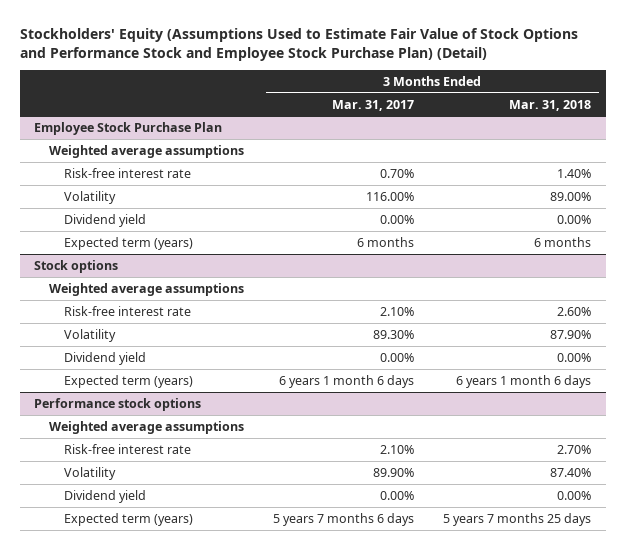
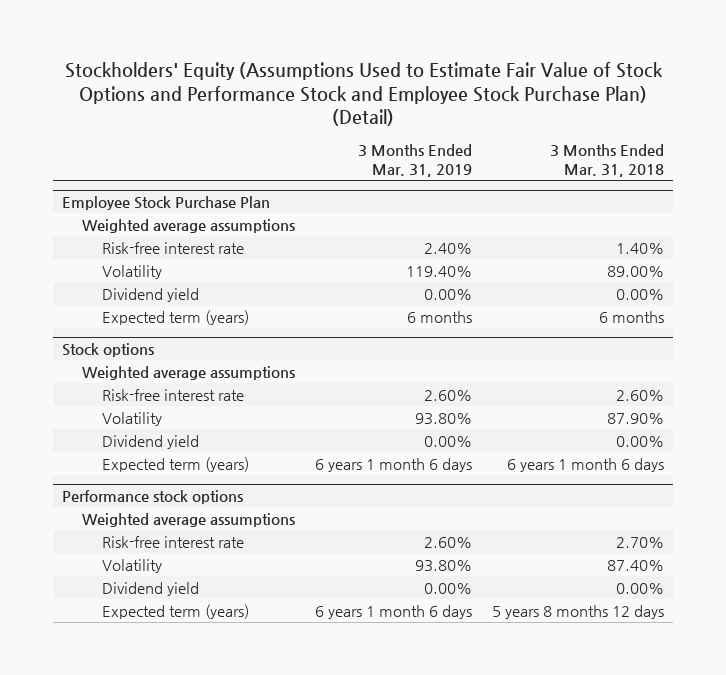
- | 3 Months Ended Mar. 31, 2017 | 3 Months Ended Mar. 31, 2018
+ | 3 Months Ended Mar. 31, 2019 | 3 Months Ended Mar. 31, 2018
@ Performance stock options
- Expected term (years) | 5 years 7 months 6 days | 5 years 7 months 25 days
+ Expected term (years) | 6 years 1 month 6 days | 5 years 8 months 12 days

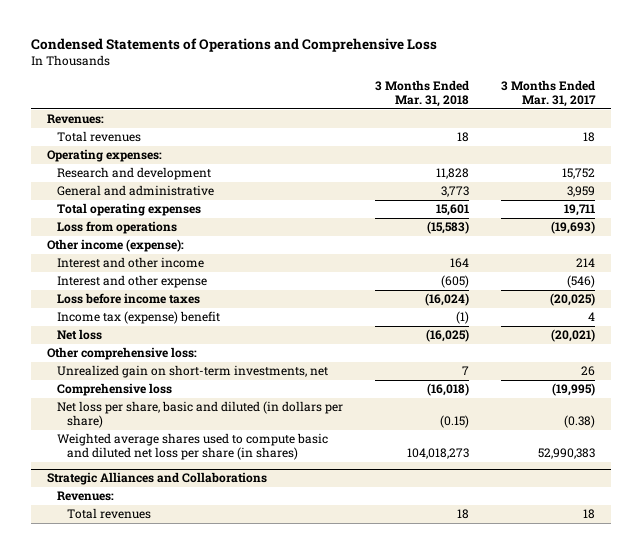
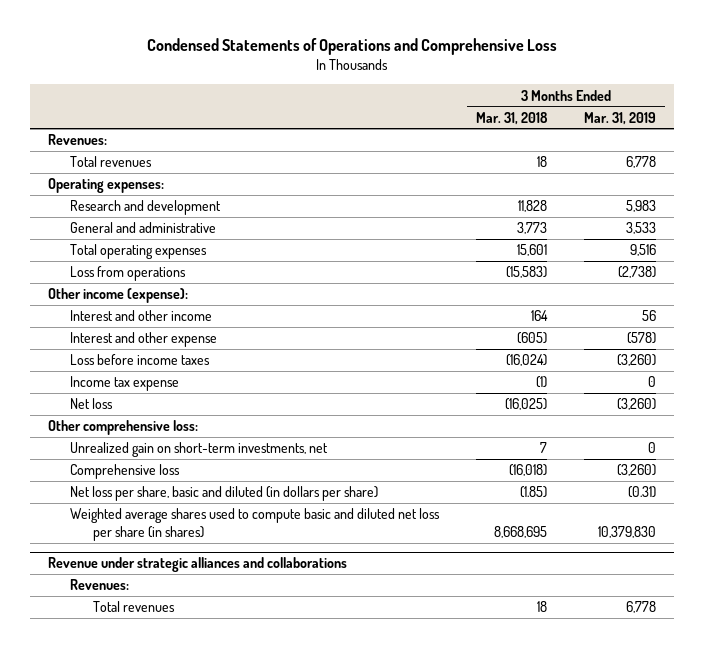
- | 3 Months Ended Mar. 31, 2018 | 3 Months Ended Mar. 31, 2017
+ | 3 Months Ended Mar. 31, 2018 | 3 Months Ended Mar. 31, 2019
- Income tax (expense) benefit | (1) | 4
+ Income tax expense | (1) | 0
- Net loss per share, basic and diluted (in dollars per share) | (0.15) | (0.38)
- Weighted average shares used to compute basic and diluted net loss per share (in shares) | 104,018,273 | 52,990,383
- Strategic Alliances and Collaborations
+ Net loss per share, basic and diluted (in dollars per share) | (1.85) | (0.31)
+ Weighted average shares used to compute basic and diluted net loss per share (in shares) | 8,668,695 | 10,379,830
+ Revenue under strategic alliances and collaborations

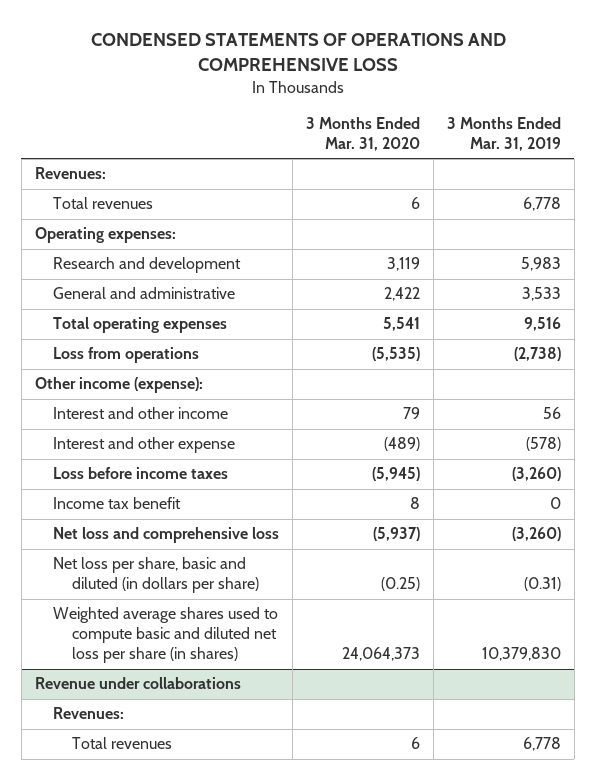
- Condensed Statements of Operations and Comprehensive Loss
+ CONDENSED STATEMENTS OF OPERATIONS AND COMPREHENSIVE LOSS
- | 3 Months Ended Mar. 31, 2018 | 3 Months Ended Mar. 31, 2019
+ | 3 Months Ended Mar. 31, 2020 | 3 Months Ended Mar. 31, 2019
- Income tax expense | (1) | 0
- Net loss | (16,025) | (3,260)
- Other comprehensive loss:
- Unrealized gain on short-term investments, net | 7 | 0
- Comprehensive loss | (16,018) | (3,260)
+ Income tax benefit | 8 | 0
+ Net loss and comprehensive loss | (5,937) | (3,260)
- Revenue under strategic alliances and collaborations
+ Revenue under collaborations

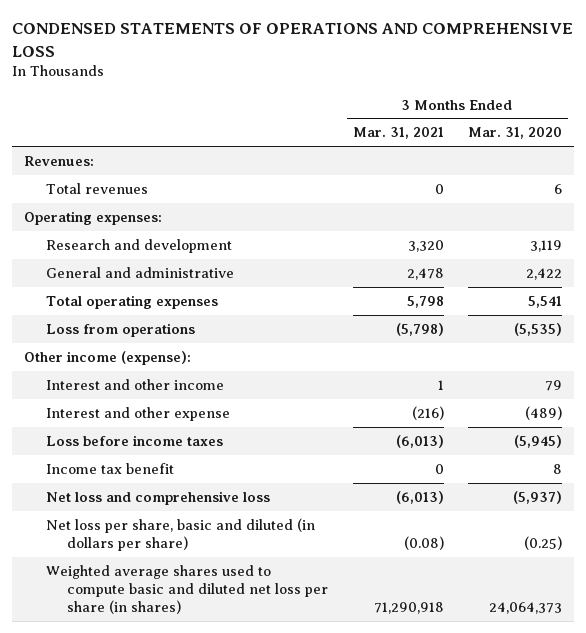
- | 3 Months Ended Mar. 31, 2020 | 3 Months Ended Mar. 31, 2019
+ | 3 Months Ended Mar. 31, 2021 | 3 Months Ended Mar. 31, 2020
- Revenue under collaborations
- Revenues:
- Total revenues | 6 | 6,778

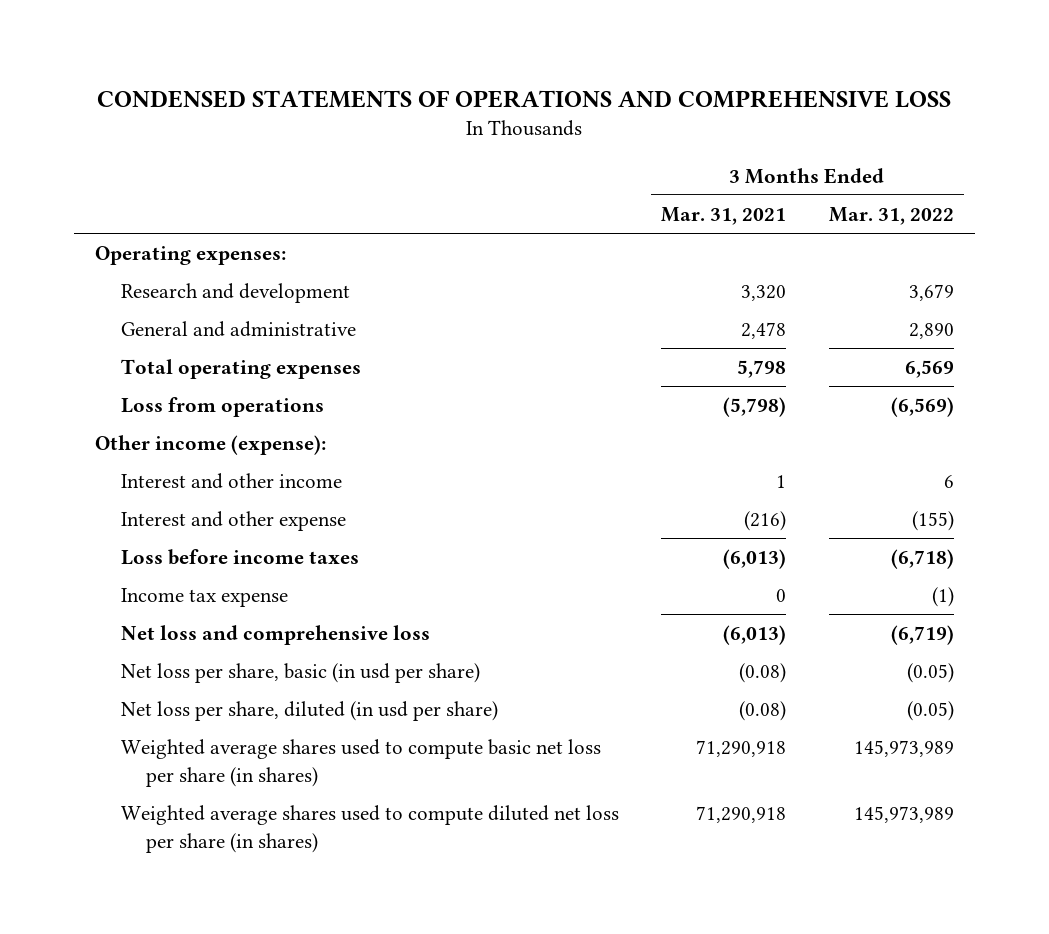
- | 3 Months Ended Mar. 31, 2021 | 3 Months Ended Mar. 31, 2020
+ | 3 Months Ended Mar. 31, 2021 | 3 Months Ended Mar. 31, 2022
- Revenues:
- Total revenues | 0 | 6
- Income tax benefit | 0 | 8
+ Income tax expense | 0 | (1)
- Net loss per share, basic and diluted (in dollars per share) | (0.08) | (0.25)
- Weighted average shares used to compute basic and diluted net loss per share (in shares) | 71,290,918 | 24,064,373
+ Net loss per share, basic (in usd per share) | (0.08) | (0.05)
+ Net loss per share, diluted (in usd per share) | (0.08) | (0.05)
+ Weighted average shares used to compute basic net loss per share (in shares) | 71,290,918 | 145,973,989
+ Weighted average shares used to compute diluted net loss per share (in shares) | 71,290,918 | 145,973,989

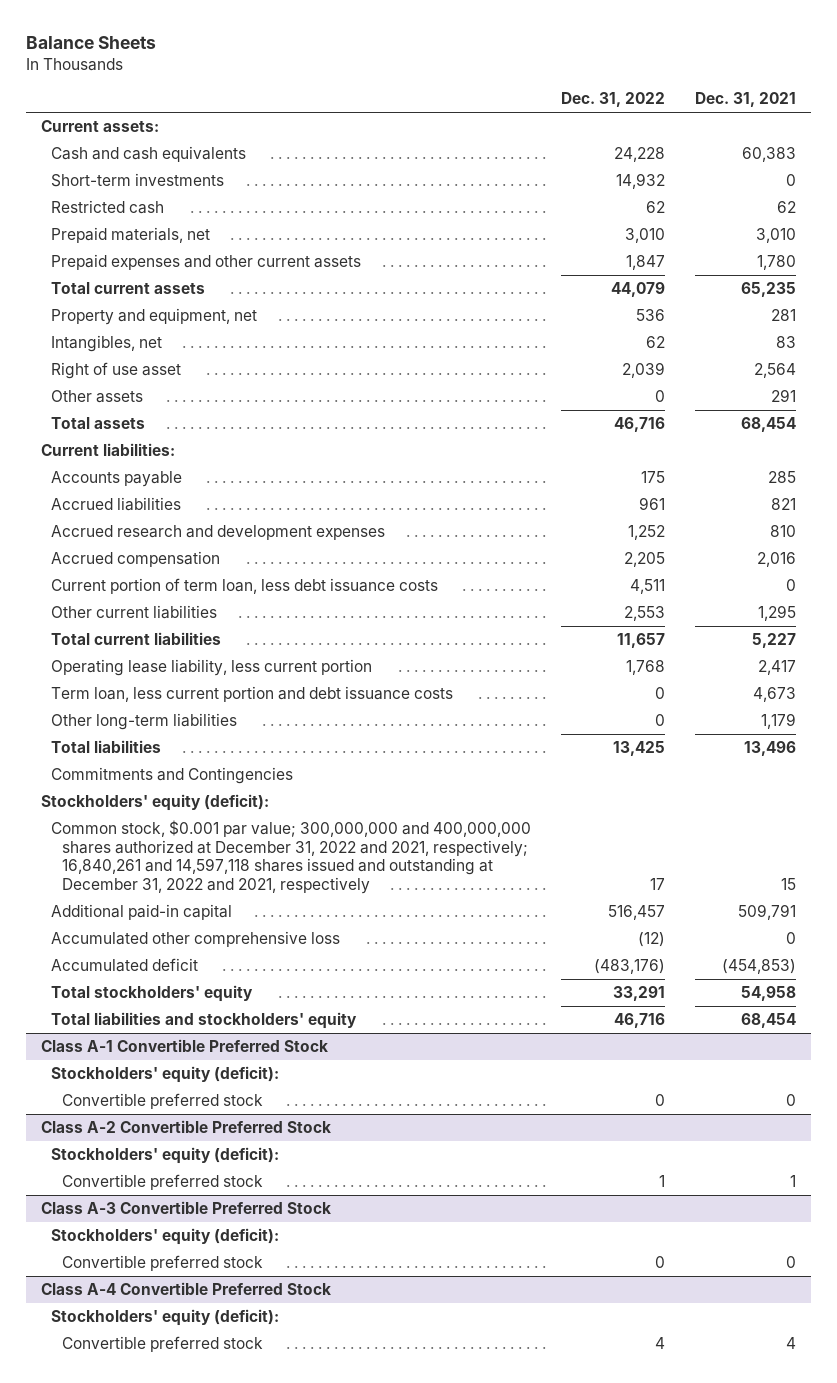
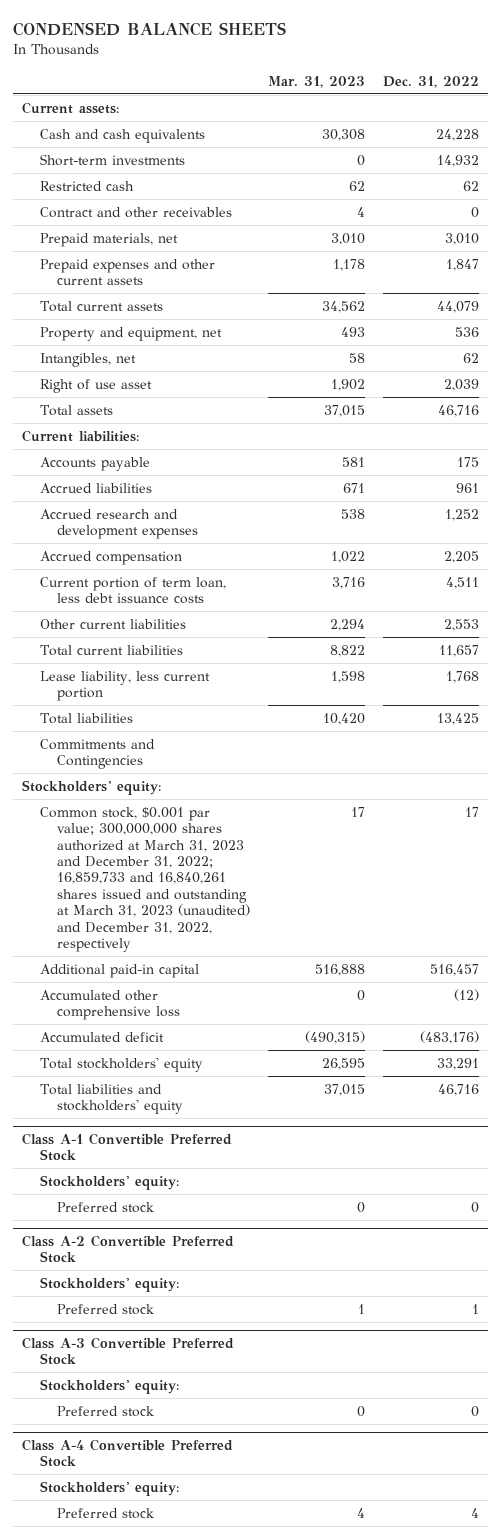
- Balance Sheets
+ CONDENSED BALANCE SHEETS
- | Dec. 31, 2022 | Dec. 31, 2021
+ | Mar. 31, 2023 | Dec. 31, 2022
+ Contract and other receivables | 4 | 0
- Other assets | 0 | 291
- Operating lease liability, less current portion | 1,768 | 2,417
- Term loan, less current portion and debt issuance costs | 0 | 4,673
- Other long-term liabilities | 0 | 1,179
+ Lease liability, less current portion | 1,598 | 1,768
- Stockholders' equity (deficit):
- Common stock, $0.001 par value; 300,000,000 and 400,000,000 shares authorized at December 31, 2022 and 2021, respectively; 16,840,261 and 14,597,118 shares issued and outstanding at December 31, 2022 and 2021, respectively | 17 | 15
+ Stockholders' equity:
+ Common stock, $0.001 par value; 300,000,000 shares authorized at March 31, 2023 and December 31, 2022; 16,859,733 and 16,840,261 shares issued and outstanding at March 31, 2023 (unaudited) and December 31, 2022, respectively | 17 | 17
@ Class A-1 Convertible Preferred Stock
- Stockholders' equity (deficit):
- Convertible preferred stock | 0 | 0
+ Stockholders' equity:
+ Preferred stock | 0 | 0
@ Class A-2 Convertible Preferred Stock
- Stockholders' equity (deficit):
- Convertible preferred stock | 1 | 1
+ Stockholders' equity:
+ Preferred stock | 1 | 1
@ Class A-3 Convertible Preferred Stock
- Stockholders' equity (deficit):
- Convertible preferred stock | 0 | 0
+ Stockholders' equity:
+ Preferred stock | 0 | 0
@ Class A-4 Convertible Preferred Stock
- Stockholders' equity (deficit):
- Convertible preferred stock | 4 | 4
+ Stockholders' equity:
+ Preferred stock | 4 | 4

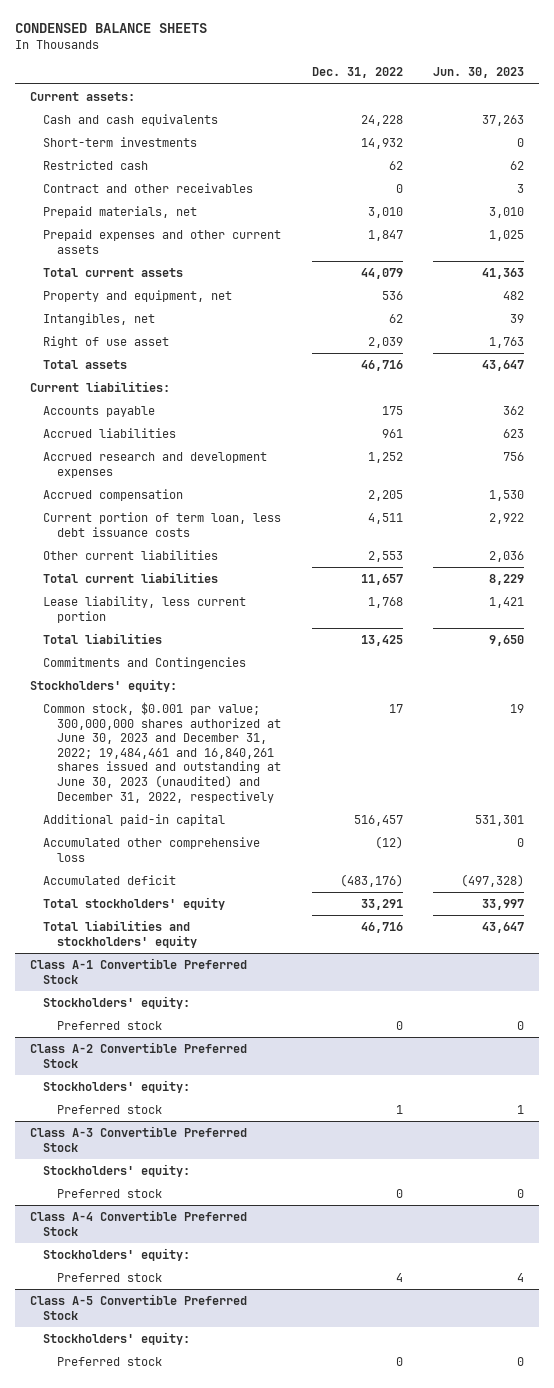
- | Mar. 31, 2023 | Dec. 31, 2022
+ | Dec. 31, 2022 | Jun. 30, 2023
- Common stock, $0.001 par value; 300,000,000 shares authorized at March 31, 2023 and December 31, 2022; 16,859,733 and 16,840,261 shares issued and outstanding at March 31, 2023 (unaudited) and December 31, 2022, respectively | 17 | 17
+ Common stock, $0.001 par value; 300,000,000 shares authorized at June 30, 2023 and December 31, 2022; 19,484,461 and 16,840,261 shares issued and outstanding at June 30, 2023 (unaudited) and December 31, 2022, respectively | 17 | 19
+ Class A-5 Convertible Preferred Stock
+ Stockholders' equity:
+ Preferred stock | 0 | 0

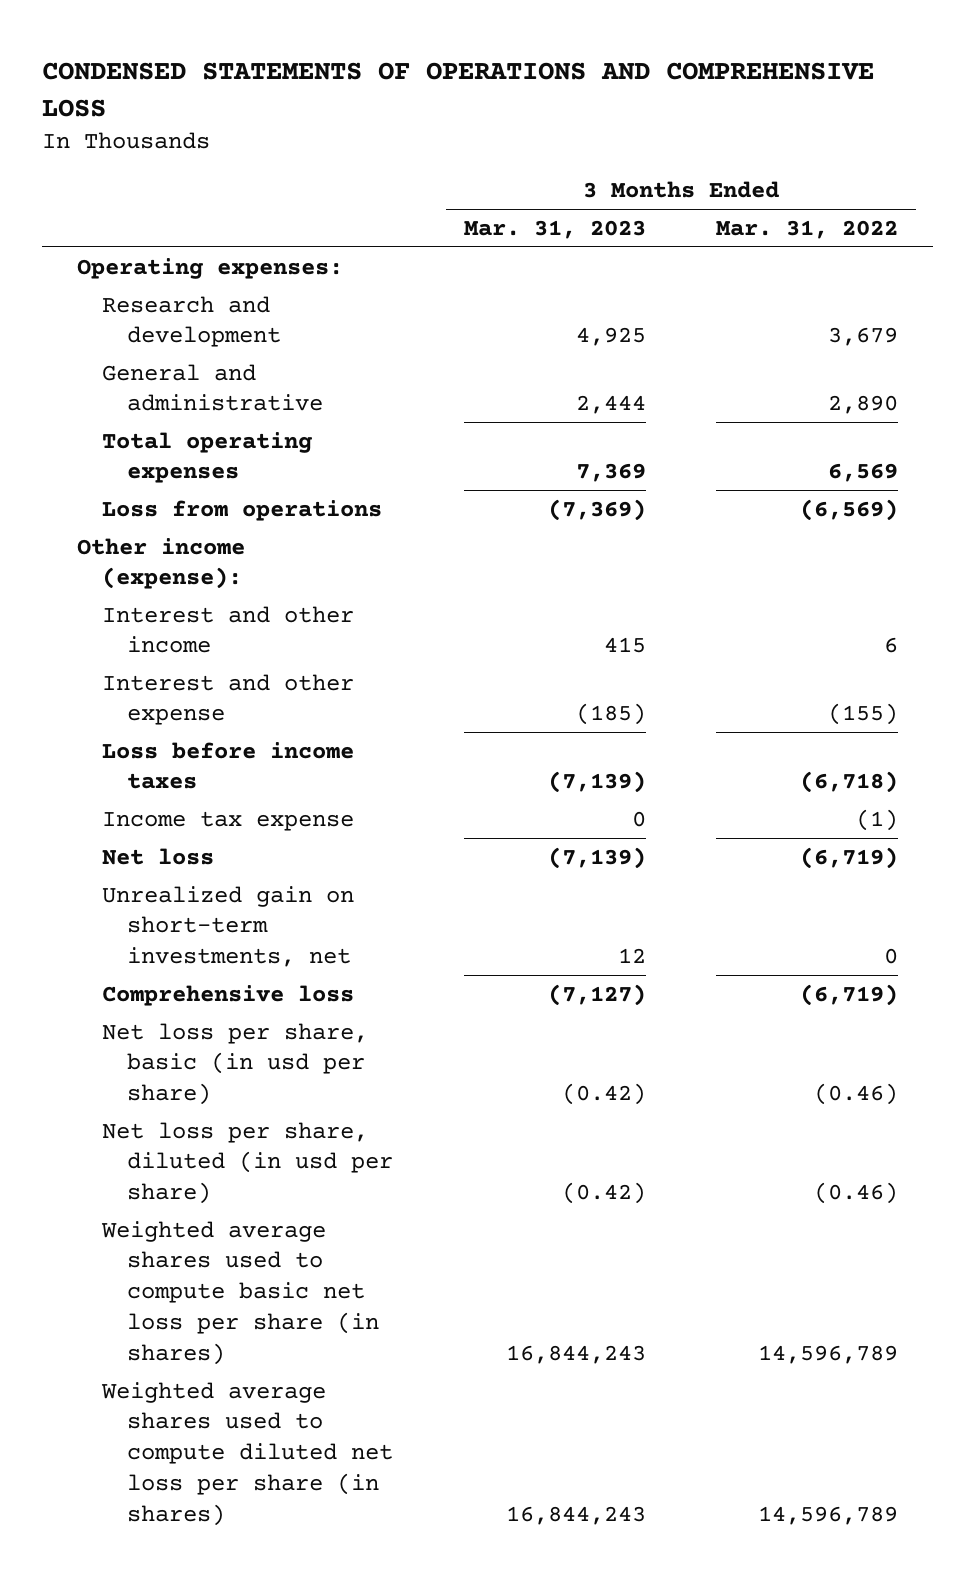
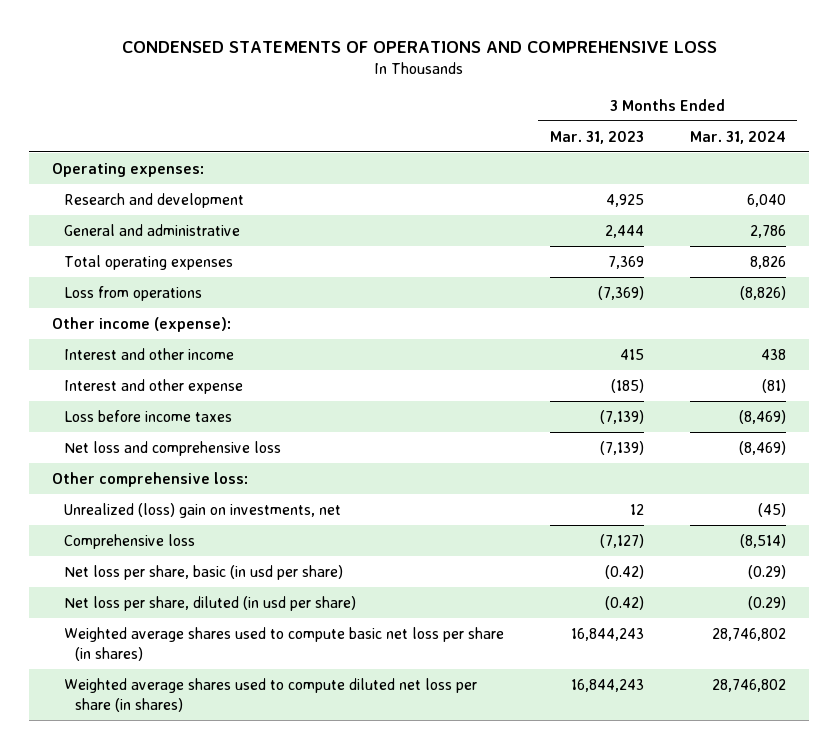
- | 3 Months Ended Mar. 31, 2023 | 3 Months Ended Mar. 31, 2022
+ | 3 Months Ended Mar. 31, 2023 | 3 Months Ended Mar. 31, 2024
- Income tax expense | 0 | (1)
- Net loss | (7,139) | (6,719)
- Unrealized gain on short-term investments, net | 12 | 0
+ Net loss and comprehensive loss | (7,139) | (8,469)
+ Other comprehensive loss:
+ Unrealized (loss) gain on investments, net | 12 | (45)

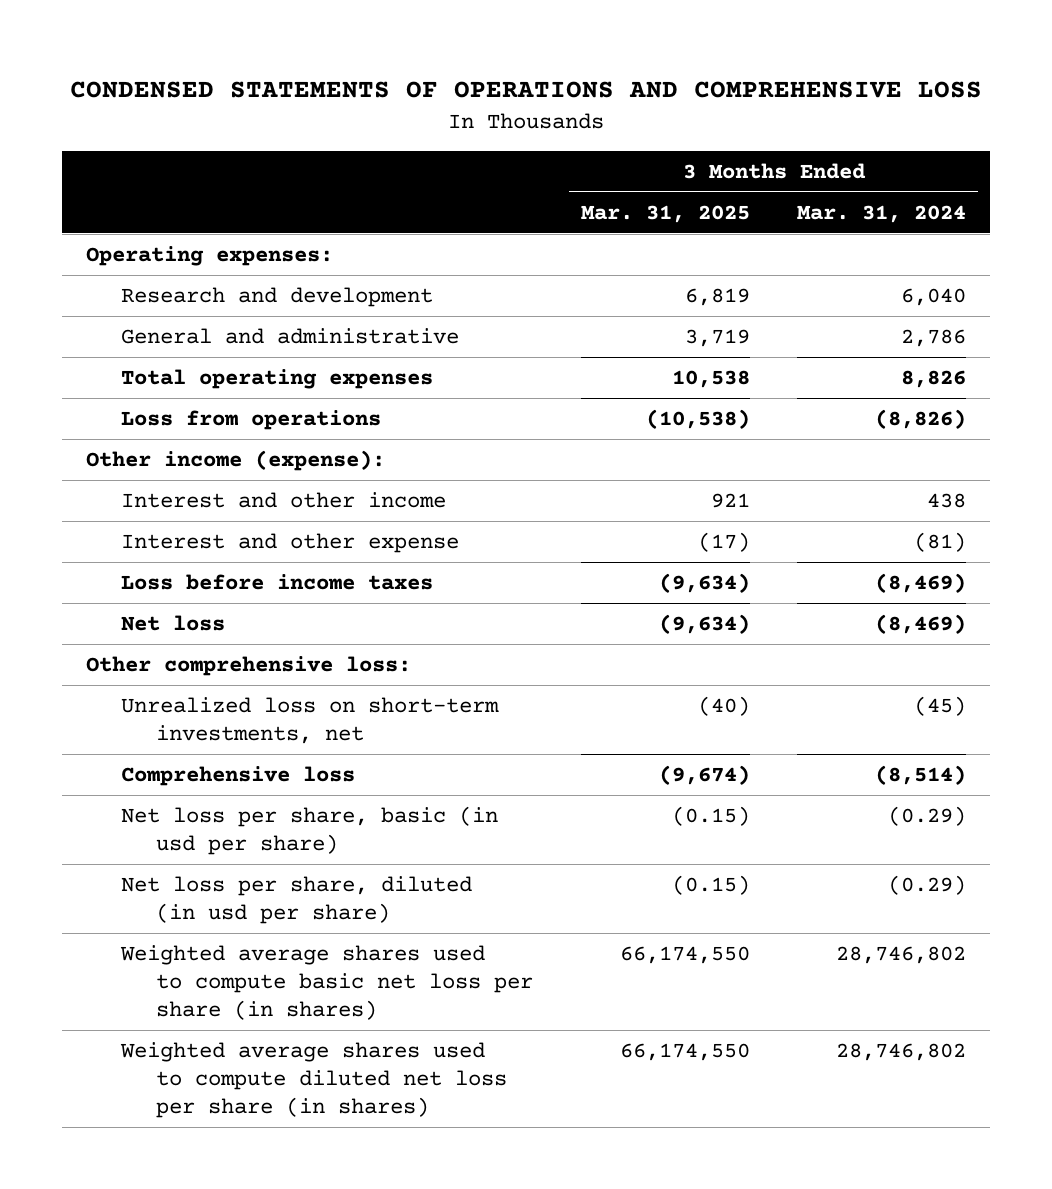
- | 3 Months Ended Mar. 31, 2023 | 3 Months Ended Mar. 31, 2024
+ | 3 Months Ended Mar. 31, 2025 | 3 Months Ended Mar. 31, 2024
- Net loss and comprehensive loss | (7,139) | (8,469)
+ Net loss | (9,634) | (8,469)
- Unrealized (loss) gain on investments, net | 12 | (45)
+ Unrealized loss on short-term investments, net | (40) | (45)

